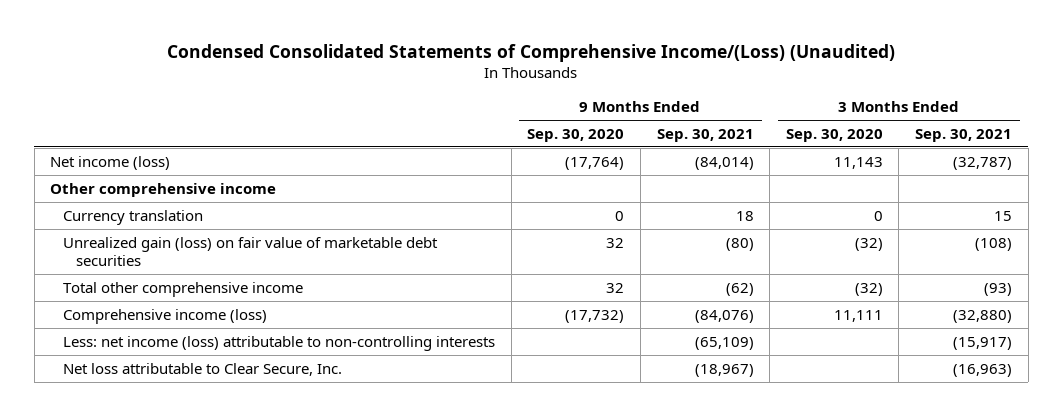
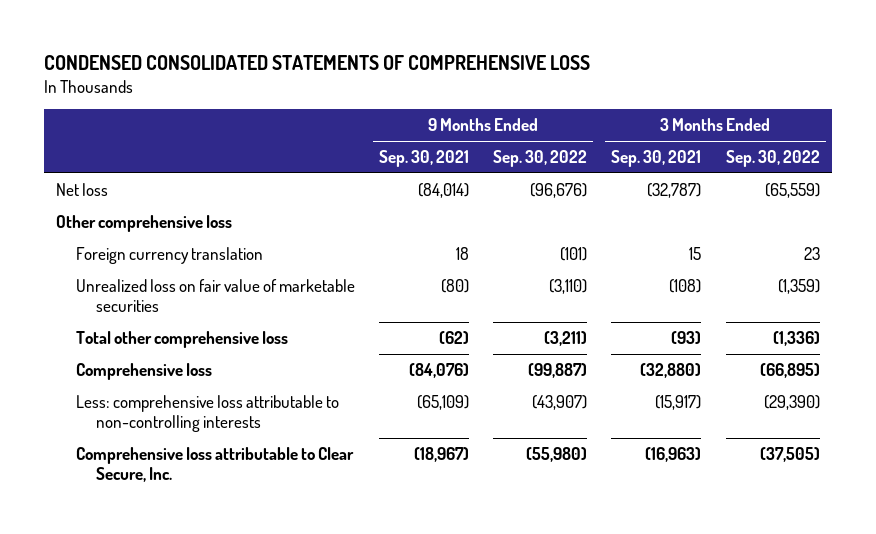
- Condensed Consolidated Statements of Comprehensive Income/(Loss) (Unaudited)
+ CONDENSED CONSOLIDATED STATEMENTS OF COMPREHENSIVE LOSS
- | 9 Months Ended Sep. 30, 2020 | 9 Months Ended Sep. 30, 2021 | 3 Months Ended Sep. 30, 2020 | 3 Months Ended Sep. 30, 2021
+ | 9 Months Ended Sep. 30, 2021 | 9 Months Ended Sep. 30, 2022 | 3 Months Ended Sep. 30, 2021 | 3 Months Ended Sep. 30, 2022
- Net income (loss) | (17,764) | (84,014) | 11,143 | (32,787)
- Other comprehensive income
- Currency translation | 0 | 18 | 0 | 15
- Unrealized gain (loss) on fair value of marketable debt securities | 32 | (80) | (32) | (108)
- Total other comprehensive income | 32 | (62) | (32) | (93)
- Comprehensive income (loss) | (17,732) | (84,076) | 11,111 | (32,880)
- Less: net income (loss) attributable to non-controlling interests | | (65,109) | | (15,917)
- Net loss attributable to Clear Secure, Inc. | | (18,967) | | (16,963)
+ Net loss | (84,014) | (96,676) | (32,787) | (65,559)
+ Other comprehensive loss
+ Foreign currency translation | 18 | (101) | 15 | 23
+ Unrealized loss on fair value of marketable securities | (80) | (3,110) | (108) | (1,359)
+ Total other comprehensive loss | (62) | (3,211) | (93) | (1,336)
+ Comprehensive loss | (84,076) | (99,887) | (32,880) | (66,895)
+ Less: comprehensive loss attributable to non-controlling interests | (65,109) | (43,907) | (15,917) | (29,390)
+ Comprehensive loss attributable to Clear Secure, Inc. | (18,967) | (55,980) | (16,963) | (37,505)

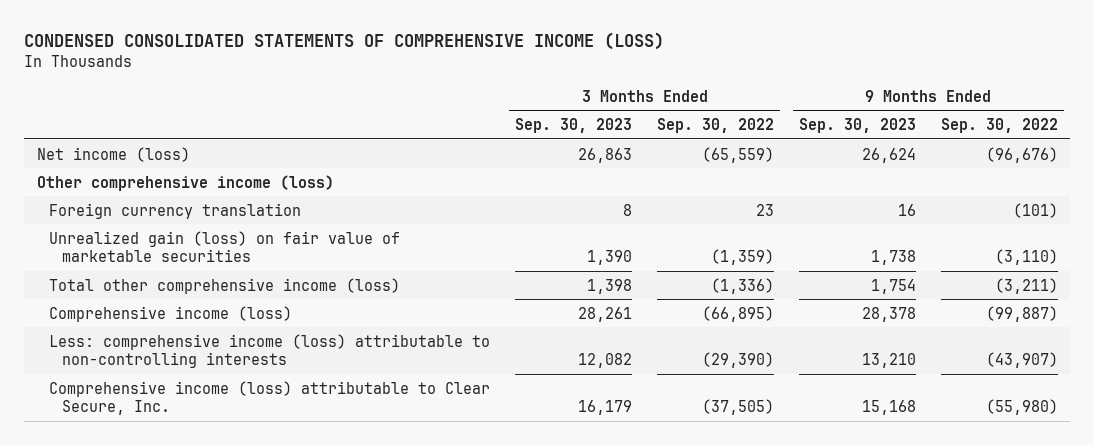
- CONDENSED CONSOLIDATED STATEMENTS OF COMPREHENSIVE LOSS
+ CONDENSED CONSOLIDATED STATEMENTS OF COMPREHENSIVE INCOME (LOSS)
- | 9 Months Ended Sep. 30, 2021 | 9 Months Ended Sep. 30, 2022 | 3 Months Ended Sep. 30, 2021 | 3 Months Ended Sep. 30, 2022
+ | 3 Months Ended Sep. 30, 2023 | 3 Months Ended Sep. 30, 2022 | 9 Months Ended Sep. 30, 2023 | 9 Months Ended Sep. 30, 2022
- Net loss | (84,014) | (96,676) | (32,787) | (65,559)
- Other comprehensive loss
+ Net income (loss) | 26,863 | (65,559) | 26,624 | (96,676)
+ Other comprehensive income (loss)
- Unrealized loss on fair value of marketable securities | (80) | (3,110) | (108) | (1,359)
- Total other comprehensive loss | (62) | (3,211) | (93) | (1,336)
- Comprehensive loss | (84,076) | (99,887) | (32,880) | (66,895)
- Less: comprehensive loss attributable to non-controlling interests | (65,109) | (43,907) | (15,917) | (29,390)
- Comprehensive loss attributable to Clear Secure, Inc. | (18,967) | (55,980) | (16,963) | (37,505)
+ Unrealized gain (loss) on fair value of marketable securities | 1,390 | (1,359) | 1,738 | (3,110)
+ Total other comprehensive income (loss) | 1,398 | (1,336) | 1,754 | (3,211)
+ Comprehensive income (loss) | 28,261 | (66,895) | 28,378 | (99,887)
+ Less: comprehensive income (loss) attributable to non-controlling interests | 12,082 | (29,390) | 13,210 | (43,907)
+ Comprehensive income (loss) attributable to Clear Secure, Inc. | 16,179 | (37,505) | 15,168 | (55,980)

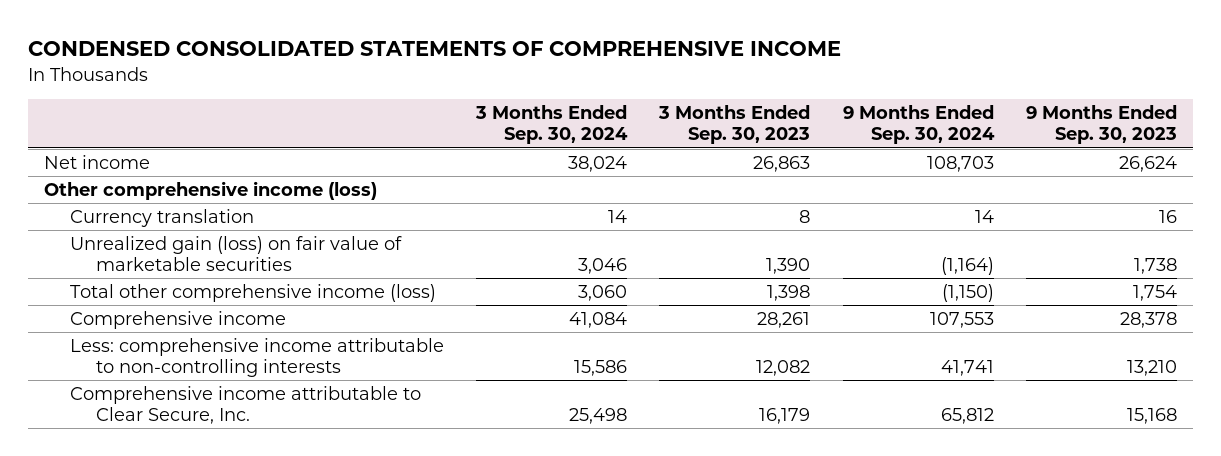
- CONDENSED CONSOLIDATED STATEMENTS OF COMPREHENSIVE INCOME (LOSS)
+ CONDENSED CONSOLIDATED STATEMENTS OF COMPREHENSIVE INCOME
- | 3 Months Ended Sep. 30, 2023 | 3 Months Ended Sep. 30, 2022 | 9 Months Ended Sep. 30, 2023 | 9 Months Ended Sep. 30, 2022
+ | 3 Months Ended Sep. 30, 2024 | 3 Months Ended Sep. 30, 2023 | 9 Months Ended Sep. 30, 2024 | 9 Months Ended Sep. 30, 2023
- Net income (loss) | 26,863 | (65,559) | 26,624 | (96,676)
+ Net income | 38,024 | 26,863 | 108,703 | 26,624
- Foreign currency translation | 8 | 23 | 16 | (101)
+ Currency translation | 14 | 8 | 14 | 16
- Comprehensive income (loss) | 28,261 | (66,895) | 28,378 | (99,887)
- Less: comprehensive income (loss) attributable to non-controlling interests | 12,082 | (29,390) | 13,210 | (43,907)
- Comprehensive income (loss) attributable to Clear Secure, Inc. | 16,179 | (37,505) | 15,168 | (55,980)
+ Comprehensive income | 41,084 | 28,261 | 107,553 | 28,378
+ Less: comprehensive income attributable to non-controlling interests | 15,586 | 12,082 | 41,741 | 13,210
+ Comprehensive income attributable to Clear Secure, Inc. | 25,498 | 16,179 | 65,812 | 15,168

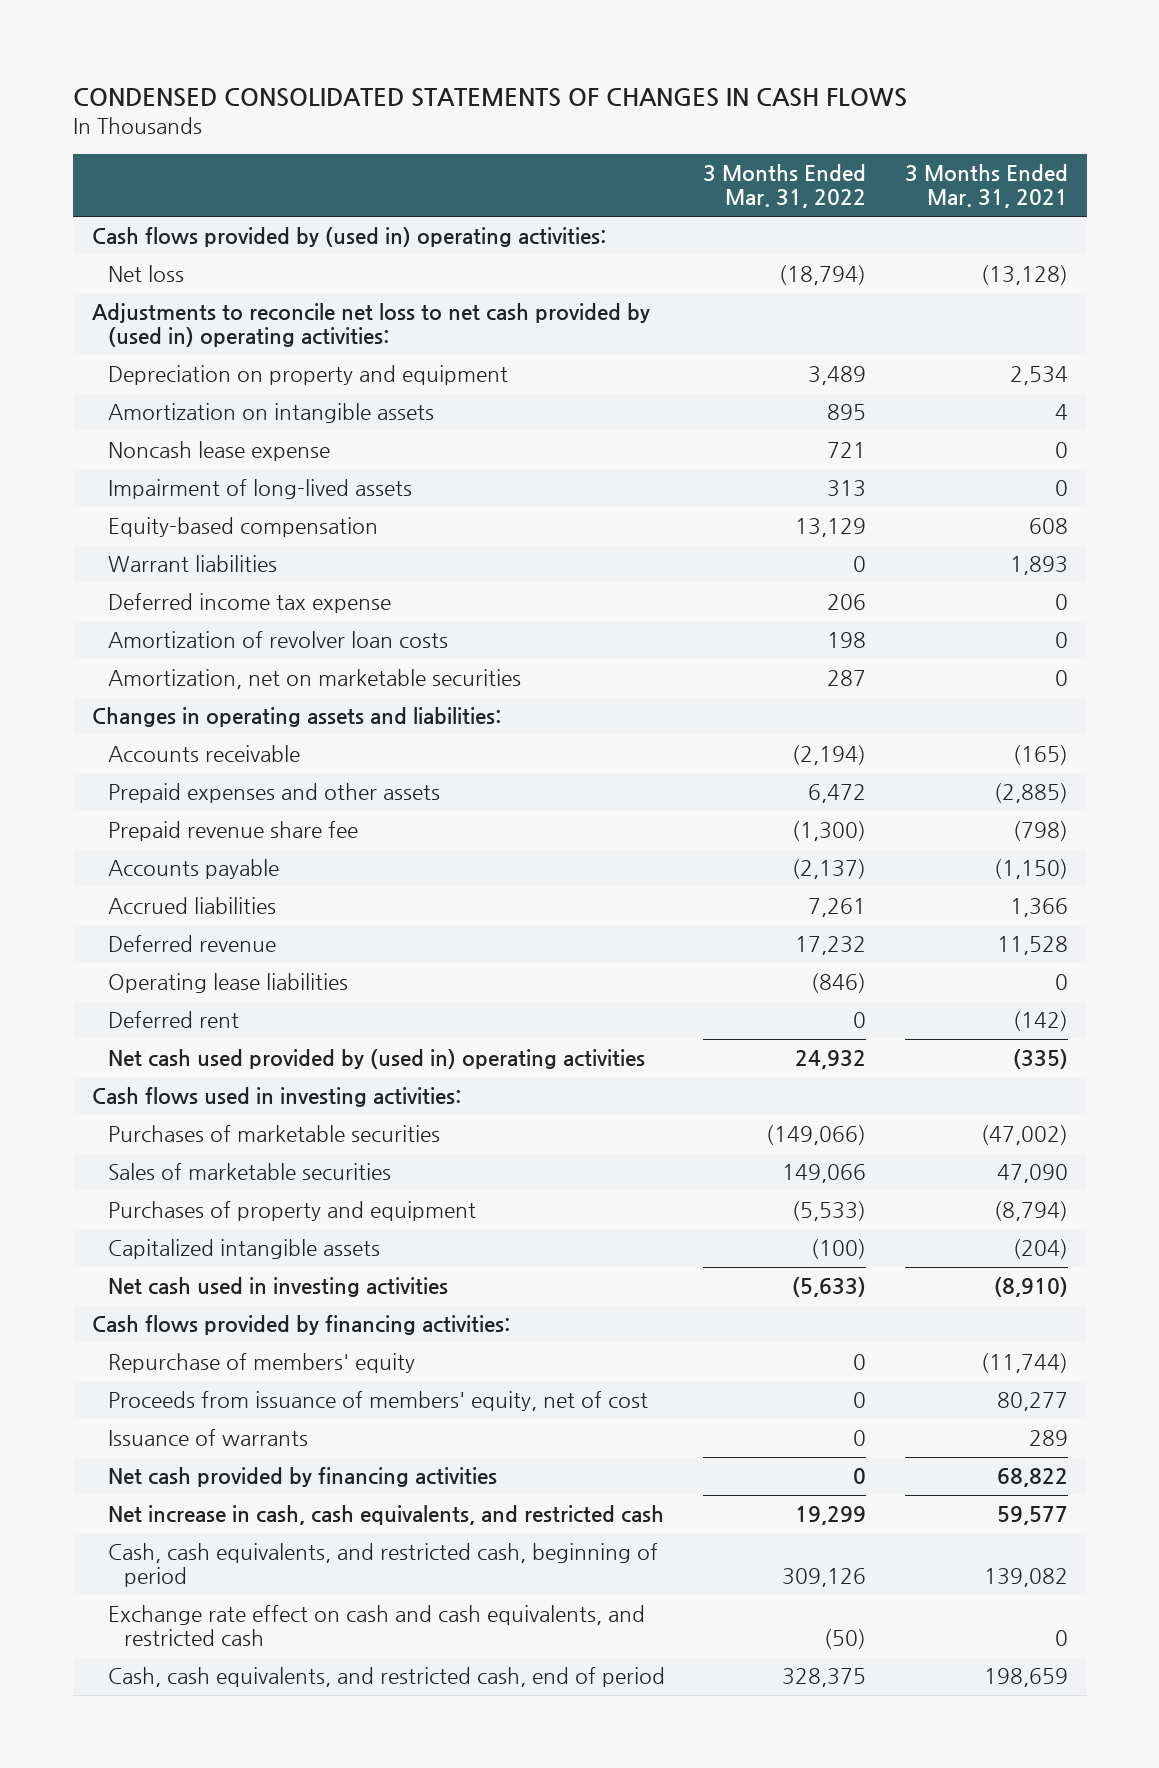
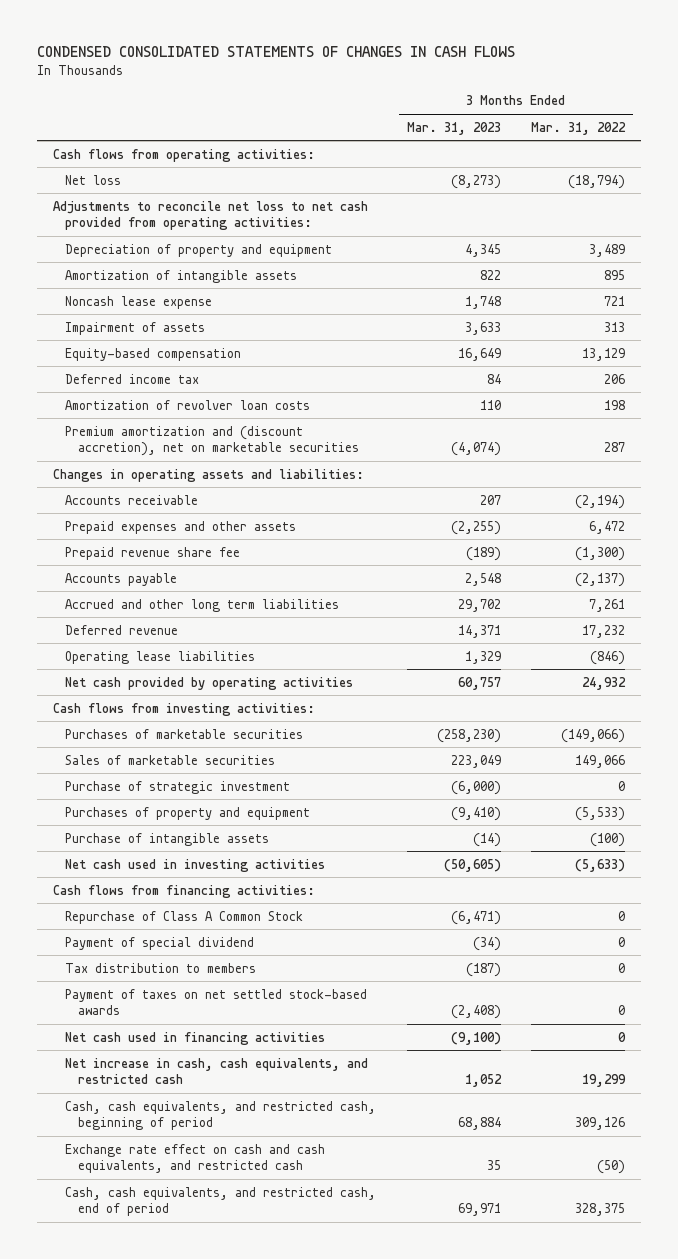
- | 3 Months Ended Mar. 31, 2022 | 3 Months Ended Mar. 31, 2021
+ | 3 Months Ended Mar. 31, 2023 | 3 Months Ended Mar. 31, 2022
- Cash flows provided by (used in) operating activities:
+ Cash flows from operating activities:
- Adjustments to reconcile net loss to net cash provided by (used in) operating activities:
- Depreciation on property and equipment | 3,489 | 2,534
- Amortization on intangible assets | 895 | 4
+ Adjustments to reconcile net loss to net cash provided from operating activities:
+ Depreciation of property and equipment | 4,345 | 3,489
+ Amortization of intangible assets | 822 | 895
- Impairment of long-lived assets | 313 | 0
+ Impairment of assets | 3,633 | 313
- Warrant liabilities | 0 | 1,893
- Deferred income tax expense | 206 | 0
+ Deferred income tax | 84 | 206
- Amortization, net on marketable securities | 287 | 0
+ Premium amortization and (discount accretion), net on marketable securities | (4,074) | 287
- Accrued liabilities | 7,261 | 1,366
+ Accrued and other long term liabilities | 29,702 | 7,261
- Deferred rent | 0 | (142)
- Net cash used provided by (used in) operating activities | 24,932 | (335)
- Cash flows used in investing activities:
+ Net cash provided by operating activities | 60,757 | 24,932
+ Cash flows from investing activities:
+ Purchase of strategic investment | (6,000) | 0
- Capitalized intangible assets | (100) | (204)
+ Purchase of intangible assets | (14) | (100)
- Cash flows provided by financing activities:
- Repurchase of members' equity | 0 | (11,744)
- Proceeds from issuance of members' equity, net of cost | 0 | 80,277
- Issuance of warrants | 0 | 289
- Net cash provided by financing activities | 0 | 68,822
+ Cash flows from financing activities:
+ Repurchase of Class A Common Stock | (6,471) | 0
+ Payment of special dividend | (34) | 0
+ Tax distribution to members | (187) | 0
+ Payment of taxes on net settled stock-based awards | (2,408) | 0
+ Net cash used in financing activities | (9,100) | 0

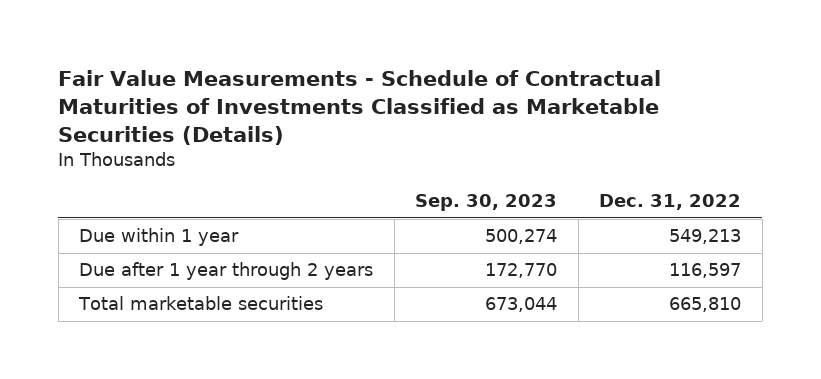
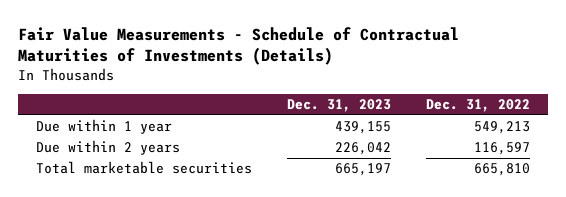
- Fair Value Measurements - Schedule of Contractual Maturities of Investments Classified as Marketable Securities (Details)
+ Fair Value Measurements - Schedule of Contractual Maturities of Investments (Details)
- | Sep. 30, 2023 | Dec. 31, 2022
+ | Dec. 31, 2023 | Dec. 31, 2022
- Due after 1 year through 2 years | 172,770 | 116,597
+ Due within 2 years | 226,042 | 116,597

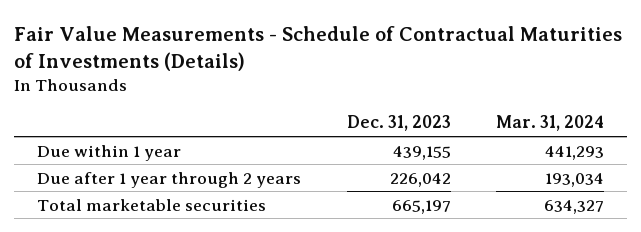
- | Dec. 31, 2023 | Dec. 31, 2022
+ | Dec. 31, 2023 | Mar. 31, 2024
- Due within 2 years | 226,042 | 116,597
+ Due after 1 year through 2 years | 226,042 | 193,034

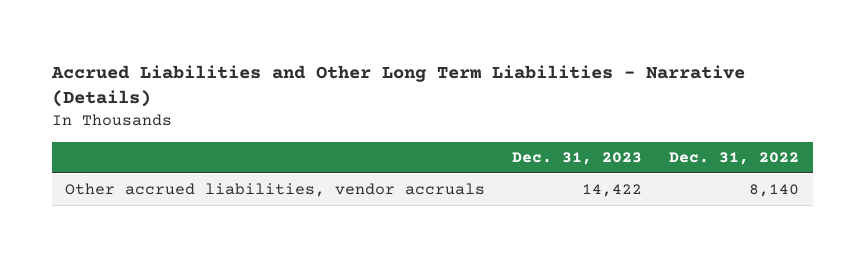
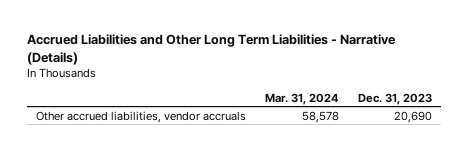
- | Dec. 31, 2023 | Dec. 31, 2022
+ | Mar. 31, 2024 | Dec. 31, 2023
- Other accrued liabilities, vendor accruals | 14,422 | 8,140
+ Other accrued liabilities, vendor accruals | 58,578 | 20,690

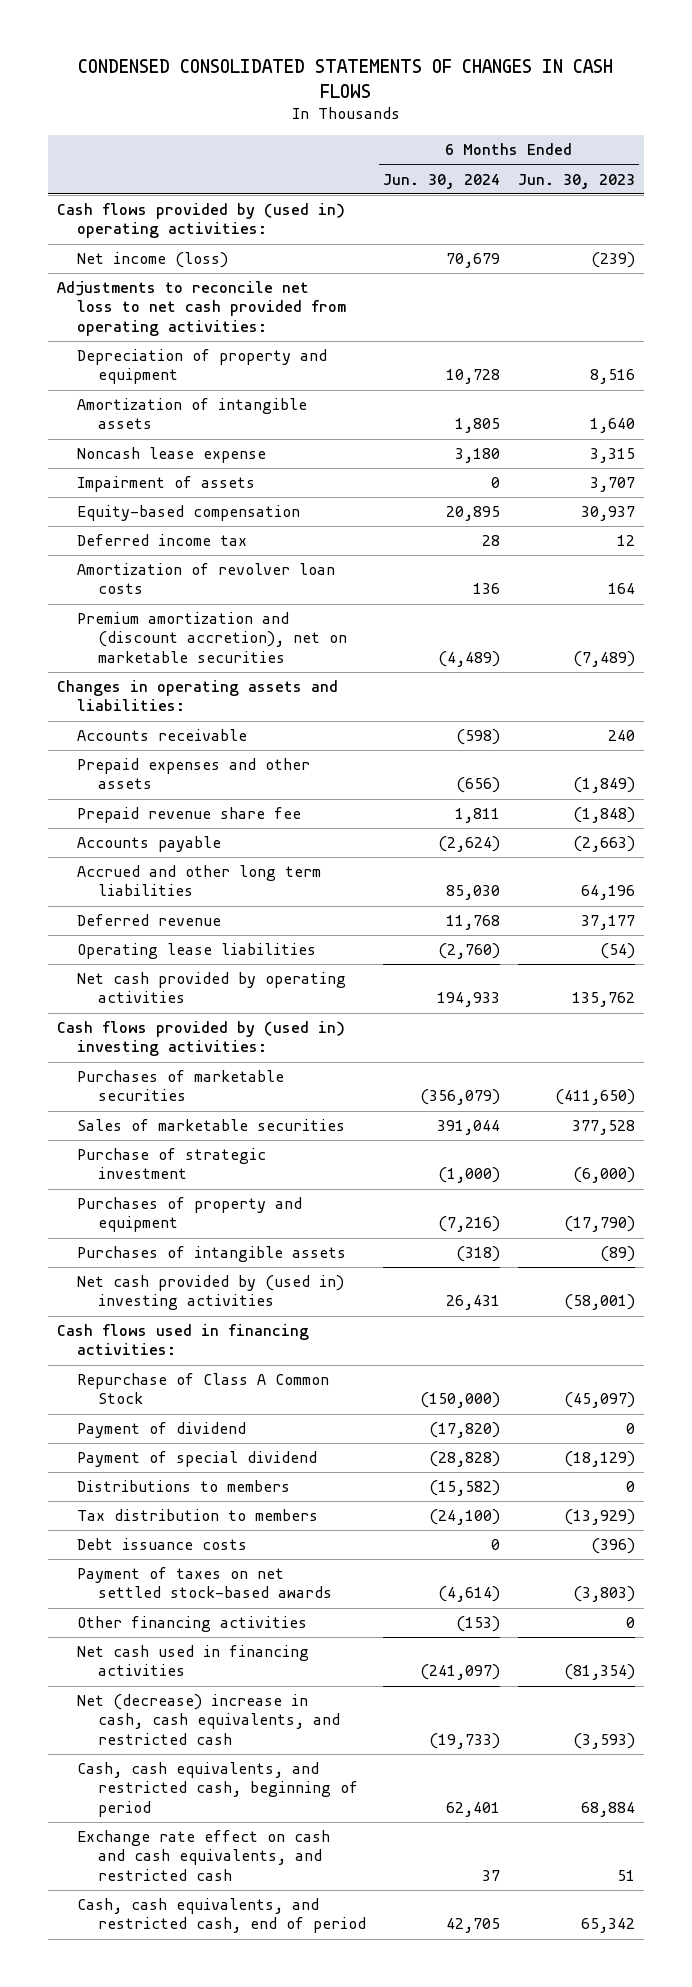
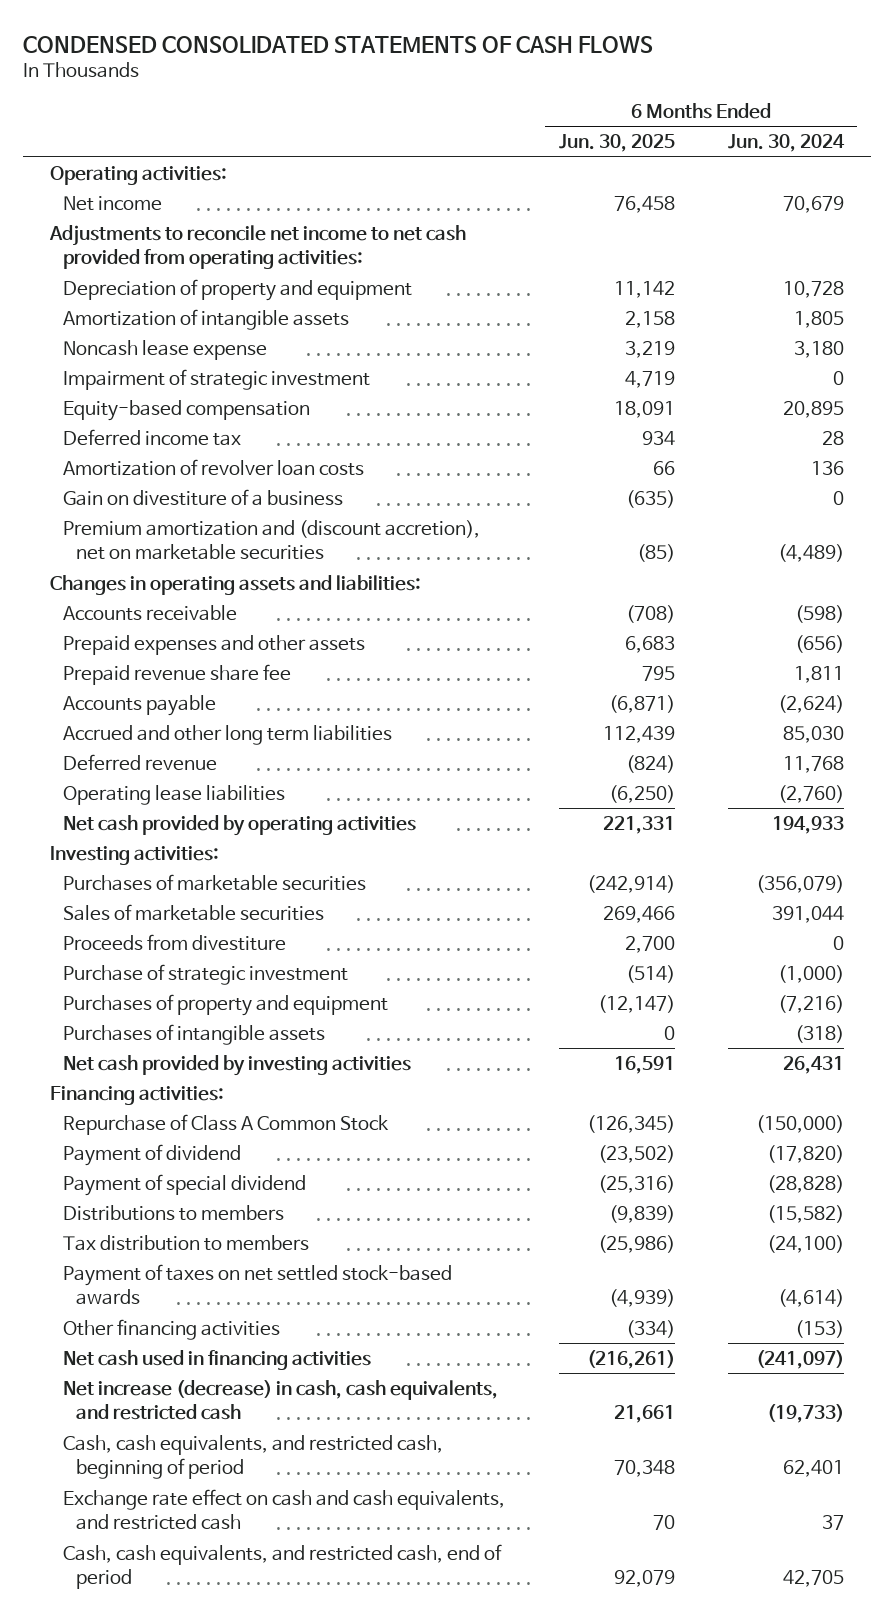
- CONDENSED CONSOLIDATED STATEMENTS OF CHANGES IN CASH FLOWS
+ CONDENSED CONSOLIDATED STATEMENTS OF CASH FLOWS
- | 6 Months Ended Jun. 30, 2024 | 6 Months Ended Jun. 30, 2023
+ | 6 Months Ended Jun. 30, 2025 | 6 Months Ended Jun. 30, 2024
- Cash flows provided by (used in) operating activities:
- Net income (loss) | 70,679 | (239)
- Adjustments to reconcile net loss to net cash provided from operating activities:
+ Operating activities:
+ Net income | 76,458 | 70,679
+ Adjustments to reconcile net income to net cash provided from operating activities:
- Impairment of assets | 0 | 3,707
+ Impairment of strategic investment | 4,719 | 0
+ Gain on divestiture of a business | (635) | 0
- Cash flows provided by (used in) investing activities:
+ Investing activities:
+ Proceeds from divestiture | 2,700 | 0
- Net cash provided by (used in) investing activities | 26,431 | (58,001)
- Cash flows used in financing activities:
+ Net cash provided by investing activities | 16,591 | 26,431
+ Financing activities:
- Debt issuance costs | 0 | (396)
- Net (decrease) increase in cash, cash equivalents, and restricted cash | (19,733) | (3,593)
+ Net increase (decrease) in cash, cash equivalents, and restricted cash | 21,661 | (19,733)

